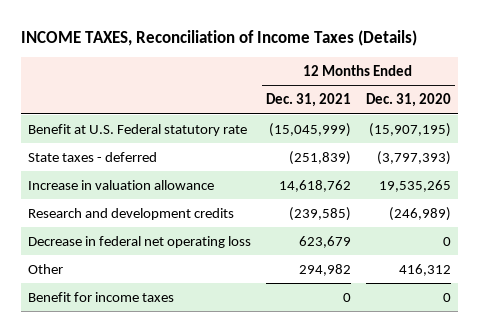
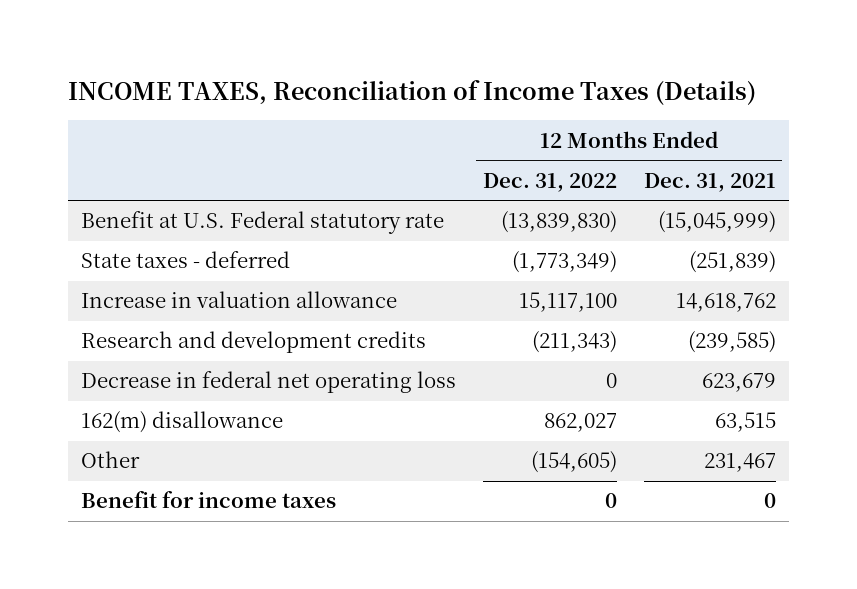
- | 12 Months Ended Dec. 31, 2021 | 12 Months Ended Dec. 31, 2020
+ | 12 Months Ended Dec. 31, 2022 | 12 Months Ended Dec. 31, 2021
- Other | 294,982 | 416,312
+ 162(m) disallowance | 862,027 | 63,515
+ Other | (154,605) | 231,467

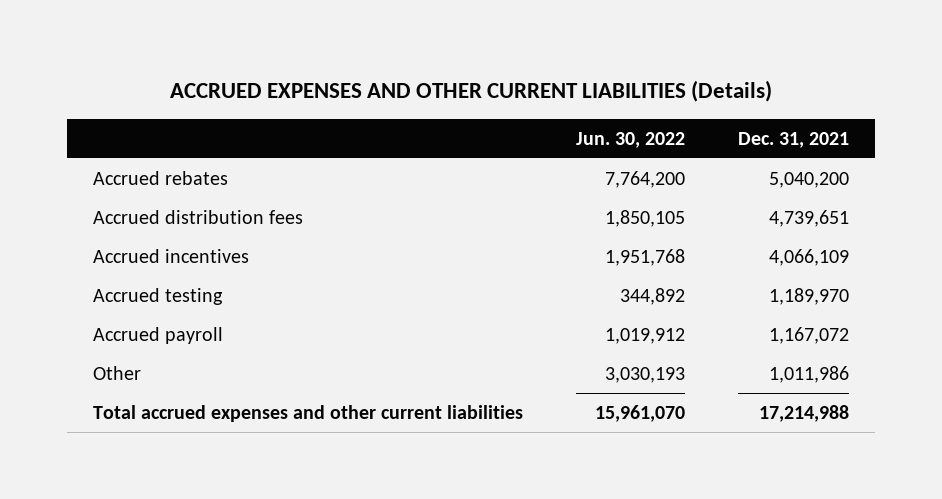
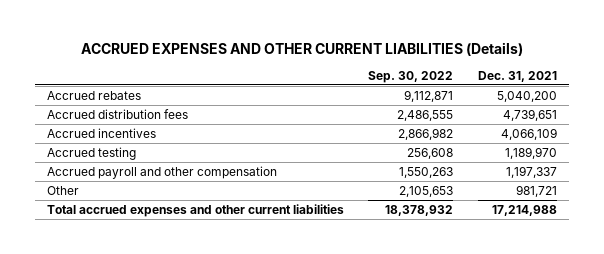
- | Jun. 30, 2022 | Dec. 31, 2021
+ | Sep. 30, 2022 | Dec. 31, 2021
- Accrued payroll | 1,019,912 | 1,167,072
- Other | 3,030,193 | 1,011,986
+ Accrued payroll and other compensation | 1,550,263 | 1,197,337
+ Other | 2,105,653 | 981,721

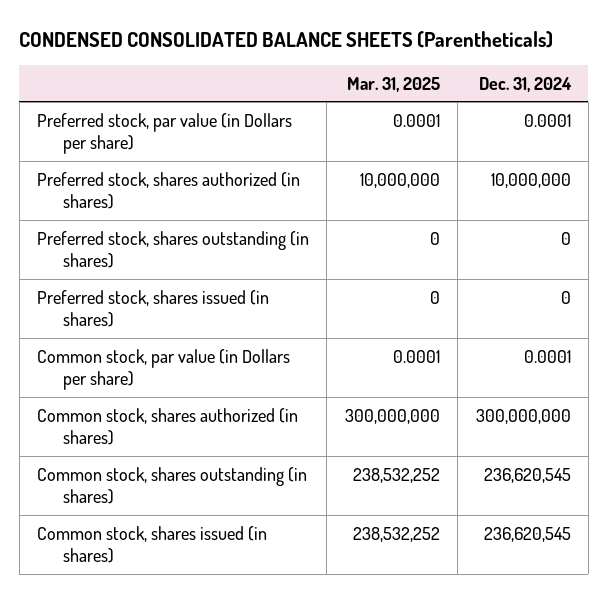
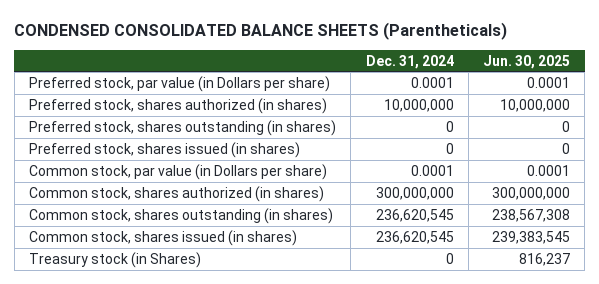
- | Mar. 31, 2025 | Dec. 31, 2024
+ | Dec. 31, 2024 | Jun. 30, 2025
+ Treasury stock (in Shares) | 0 | 816,237

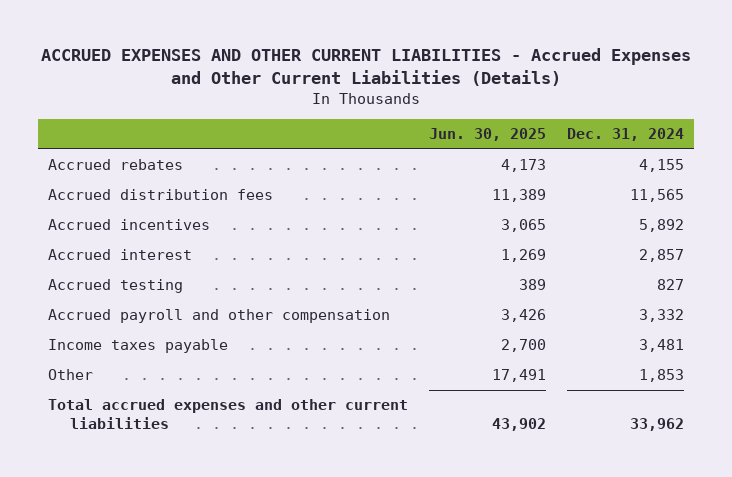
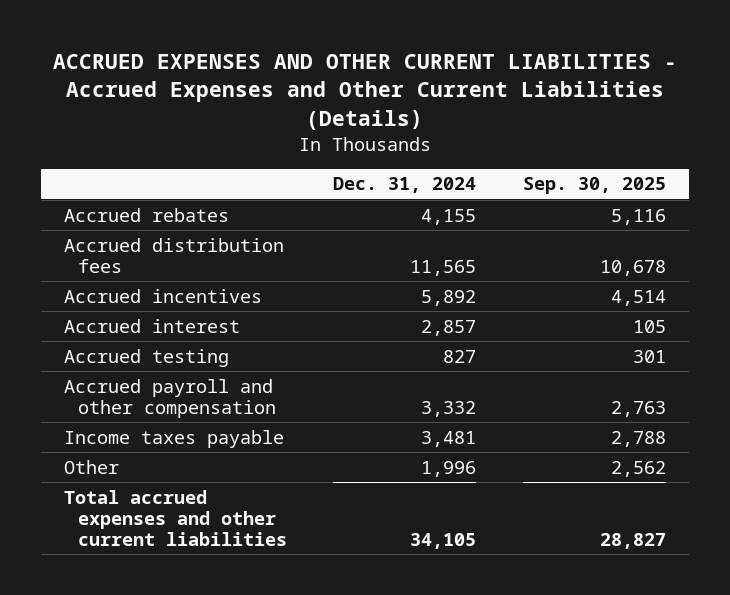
- | Jun. 30, 2025 | Dec. 31, 2024
+ | Dec. 31, 2024 | Sep. 30, 2025
- Other | 17,491 | 1,853
- Total accrued expenses and other current liabilities | 43,902 | 33,962
+ Other | 1,996 | 2,562
+ Total accrued expenses and other current liabilities | 34,105 | 28,827

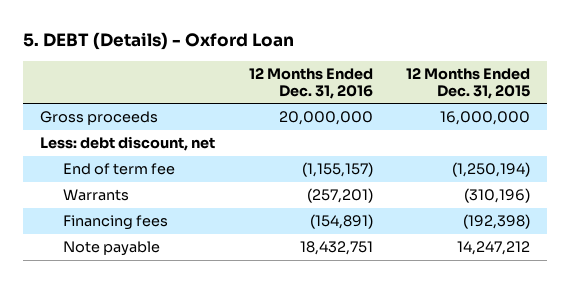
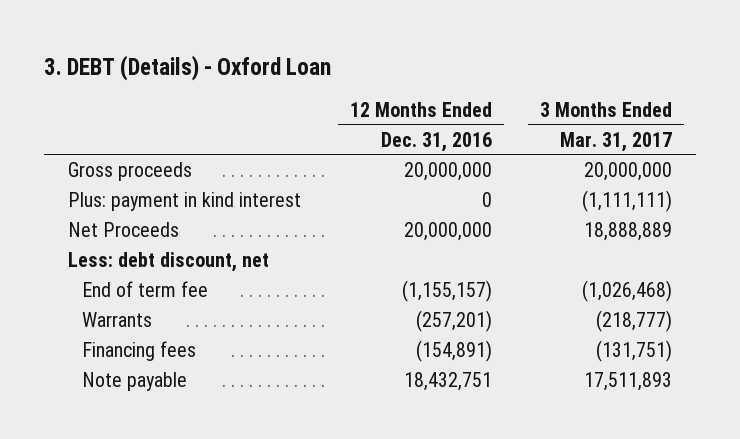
- 5. DEBT (Details) - Oxford Loan
+ 3. DEBT (Details) - Oxford Loan
- | 12 Months Ended Dec. 31, 2016 | 12 Months Ended Dec. 31, 2015
+ | 12 Months Ended Dec. 31, 2016 | 3 Months Ended Mar. 31, 2017
+ Plus: payment in kind interest | 0 | (1,111,111)
+ Net Proceeds | 20,000,000 | 18,888,889

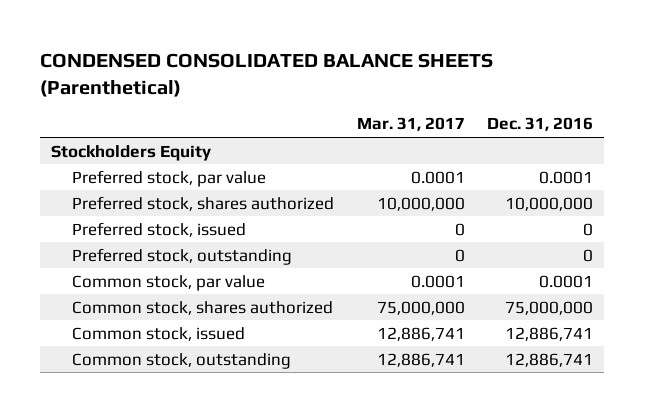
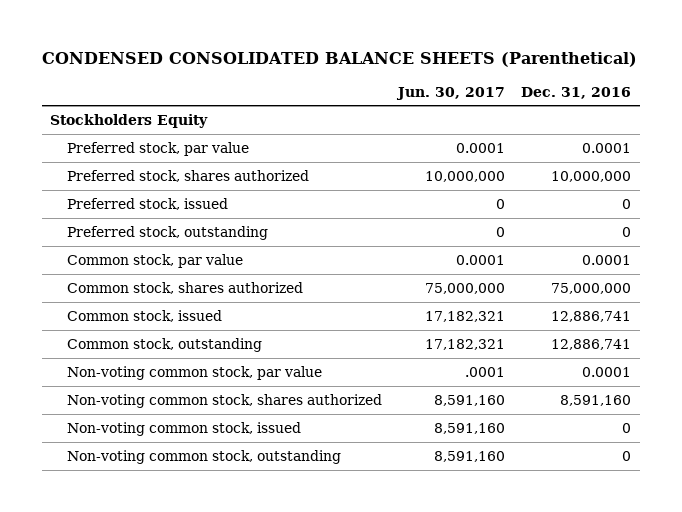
- | Mar. 31, 2017 | Dec. 31, 2016
+ | Jun. 30, 2017 | Dec. 31, 2016
+ Non-voting common stock, par value | .0001 | 0.0001
+ Non-voting common stock, shares authorized | 8,591,160 | 8,591,160
+ Non-voting common stock, issued | 8,591,160 | 0
+ Non-voting common stock, outstanding | 8,591,160 | 0

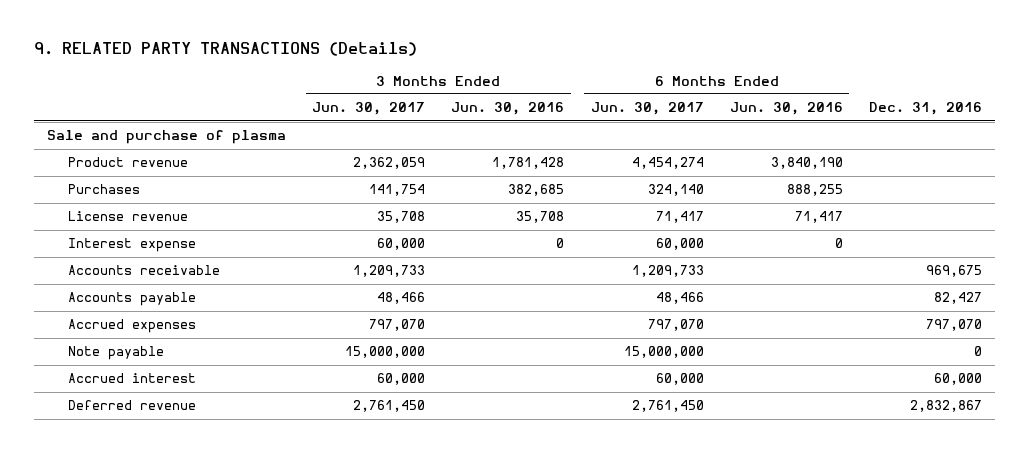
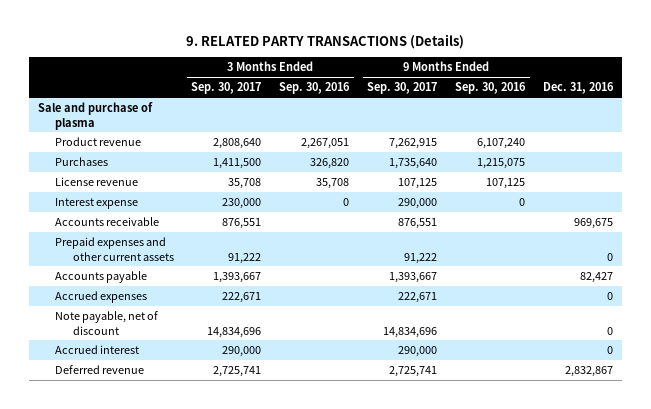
- | 3 Months Ended Jun. 30, 2017 | 3 Months Ended Jun. 30, 2016 | 6 Months Ended Jun. 30, 2017 | 6 Months Ended Jun. 30, 2016 | Dec. 31, 2016
+ | 3 Months Ended Sep. 30, 2017 | 3 Months Ended Sep. 30, 2016 | 9 Months Ended Sep. 30, 2017 | 9 Months Ended Sep. 30, 2016 | Dec. 31, 2016
+ Prepaid expenses and other current assets | 91,222 | | 91,222 | | 0
- Accrued expenses | 797,070 | | 797,070 | | 797,070
- Note payable | 15,000,000 | | 15,000,000 | | 0
- Accrued interest | 60,000 | | 60,000 | | 60,000
+ Accrued expenses | 222,671 | | 222,671 | | 0
+ Note payable, net of discount | 14,834,696 | | 14,834,696 | | 0
+ Accrued interest | 290,000 | | 290,000 | | 0

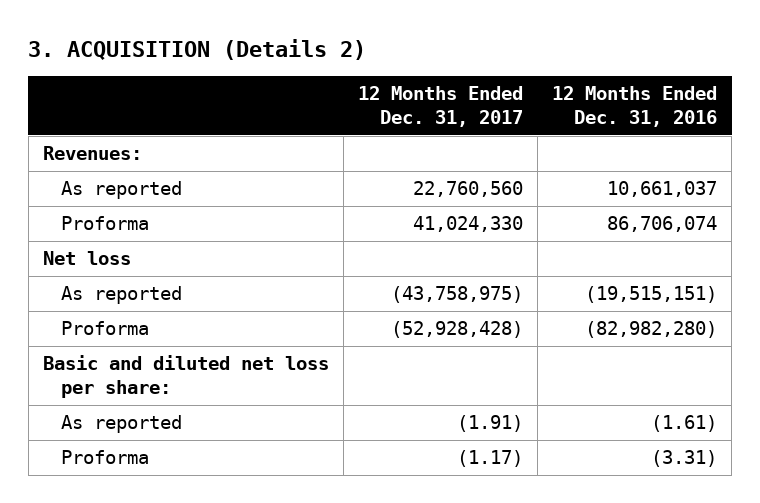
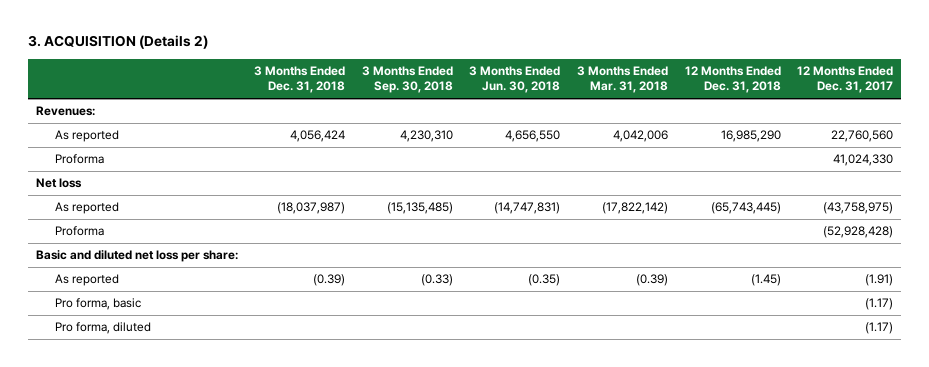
- | 12 Months Ended Dec. 31, 2017 | 12 Months Ended Dec. 31, 2016
+ | 3 Months Ended Dec. 31, 2018 | 3 Months Ended Sep. 30, 2018 | 3 Months Ended Jun. 30, 2018 | 3 Months Ended Mar. 31, 2018 | 12 Months Ended Dec. 31, 2018 | 12 Months Ended Dec. 31, 2017
- Proforma | (1.17) | (3.31)
+ Pro forma, basic | | | | | | (1.17)
+ Pro forma, diluted | | | | | | (1.17)

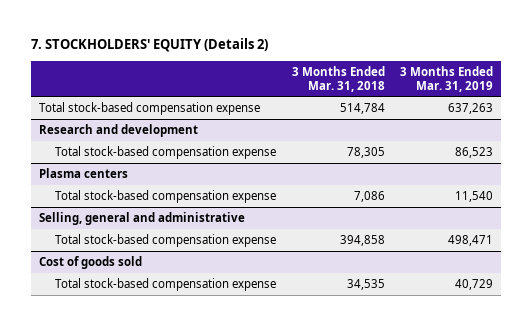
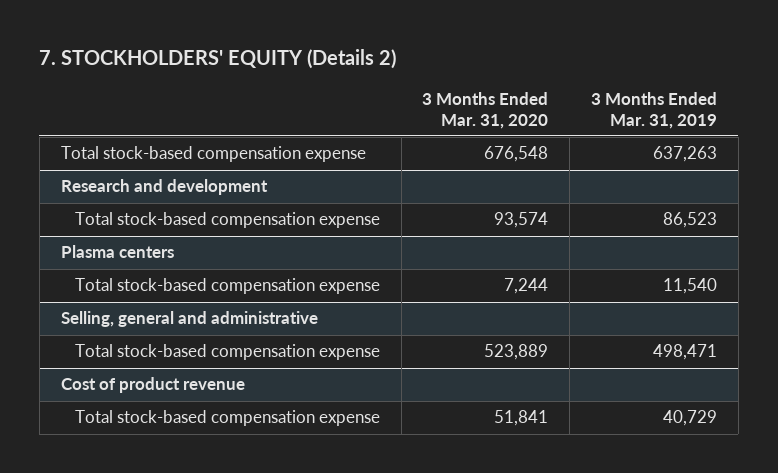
- | 3 Months Ended Mar. 31, 2018 | 3 Months Ended Mar. 31, 2019
+ | 3 Months Ended Mar. 31, 2020 | 3 Months Ended Mar. 31, 2019
- Cost of goods sold
+ Cost of product revenue

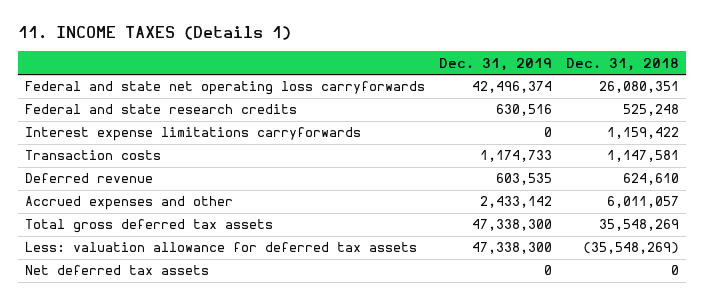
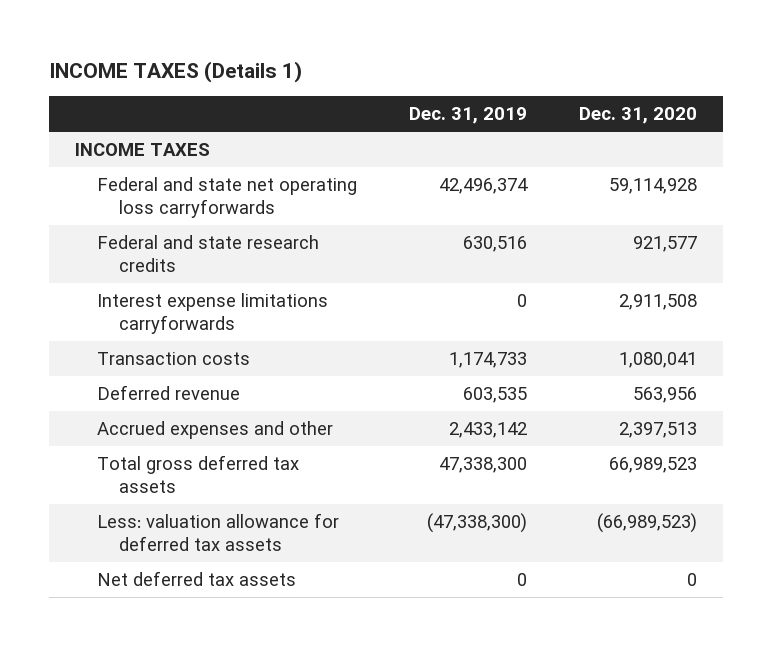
- 11. INCOME TAXES (Details 1)
+ INCOME TAXES (Details 1)
- | Dec. 31, 2019 | Dec. 31, 2018
+ | Dec. 31, 2019 | Dec. 31, 2020
+ INCOME TAXES
- Less: valuation allowance for deferred tax assets | 47,338,300 | (35,548,269)
+ Less: valuation allowance for deferred tax assets | (47,338,300) | (66,989,523)

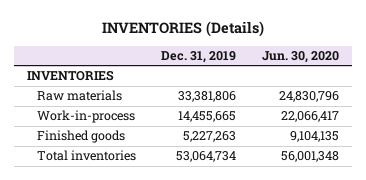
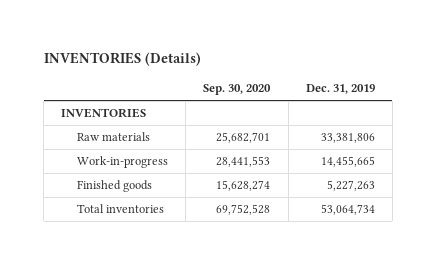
- | Dec. 31, 2019 | Jun. 30, 2020
+ | Sep. 30, 2020 | Dec. 31, 2019
- Work-in-process | 14,455,665 | 22,066,417
+ Work-in-progress | 28,441,553 | 14,455,665

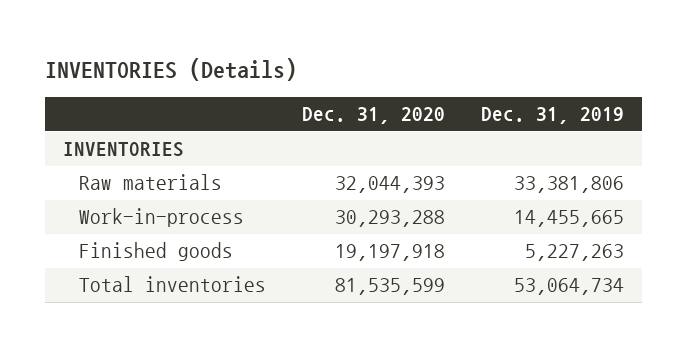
- | Sep. 30, 2020 | Dec. 31, 2019
+ | Dec. 31, 2020 | Dec. 31, 2019
- Work-in-progress | 28,441,553 | 14,455,665
+ Work-in-process | 30,293,288 | 14,455,665

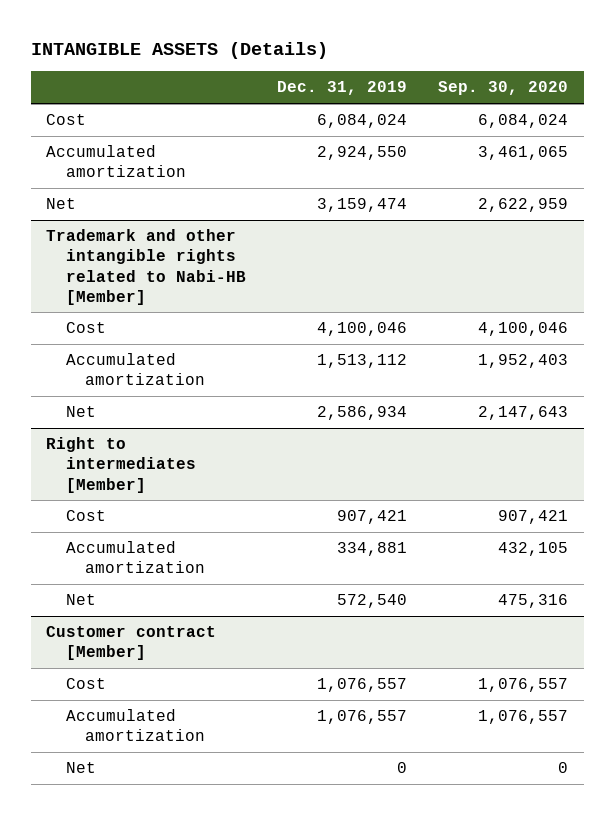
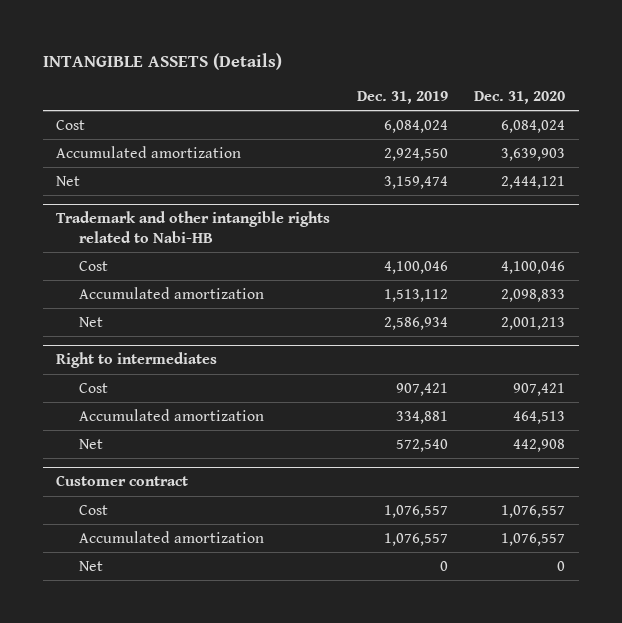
- | Dec. 31, 2019 | Sep. 30, 2020
+ | Dec. 31, 2019 | Dec. 31, 2020
- Trademark and other intangible rights related to Nabi-HB [Member]
+ Trademark and other intangible rights related to Nabi-HB
- Right to intermediates [Member]
+ Right to intermediates
- Customer contract [Member]
+ Customer contract

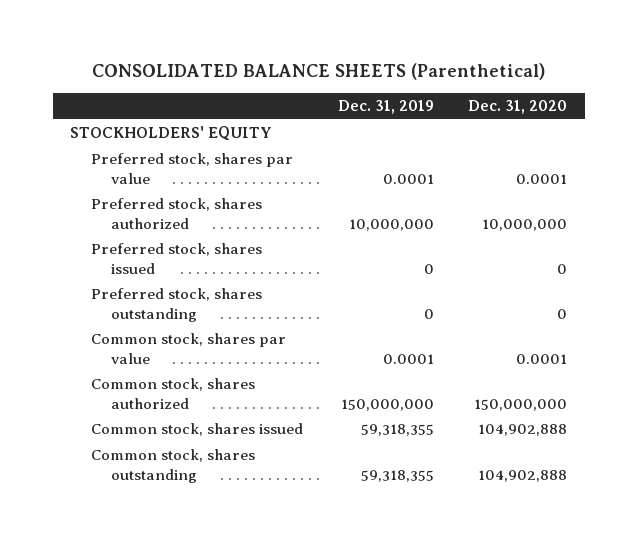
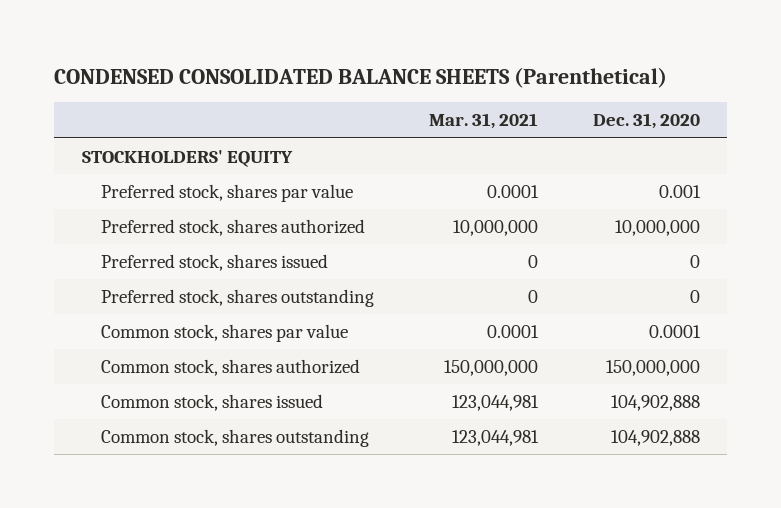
- CONSOLIDATED BALANCE SHEETS (Parenthetical)
+ CONDENSED CONSOLIDATED BALANCE SHEETS (Parenthetical)
- | Dec. 31, 2019 | Dec. 31, 2020
+ | Mar. 31, 2021 | Dec. 31, 2020
- Preferred stock, shares par value | 0.0001 | 0.0001
+ Preferred stock, shares par value | 0.0001 | 0.001

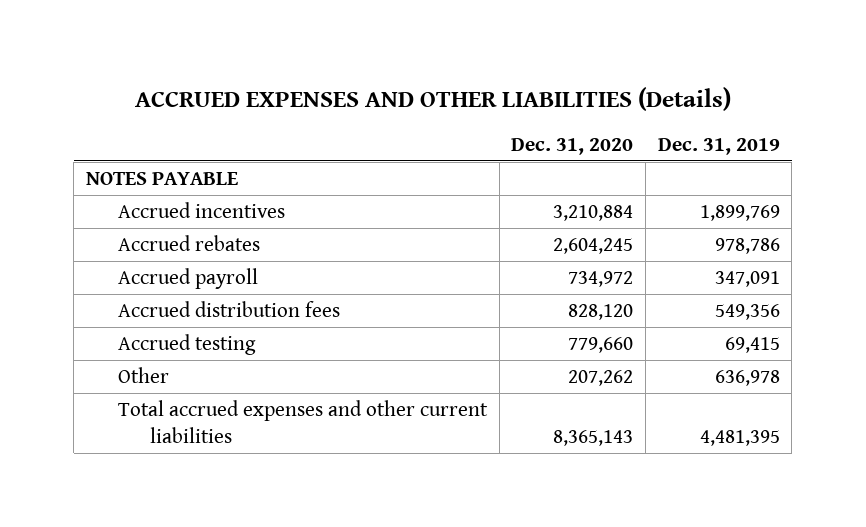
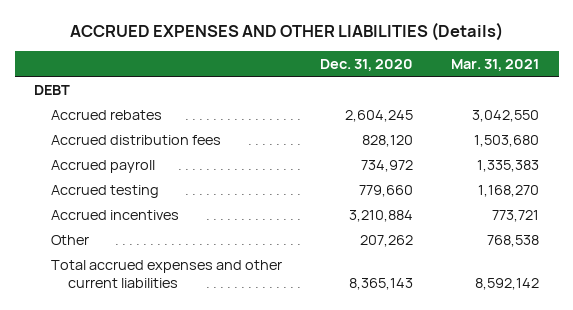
- | Dec. 31, 2020 | Dec. 31, 2019
+ | Dec. 31, 2020 | Mar. 31, 2021
- NOTES PAYABLE
+ DEBT
moved down: Accrued payroll | 734,972 | 1,335,383
moved down: Accrued incentives | 3,210,884 | 773,721

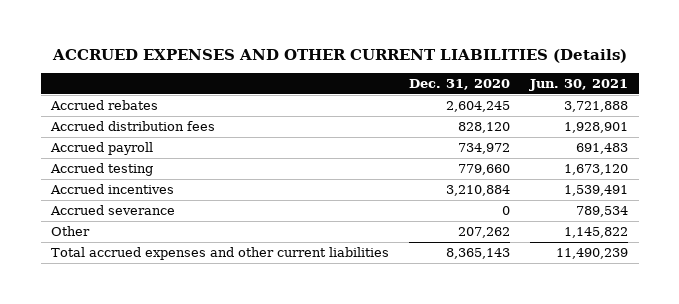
- ACCRUED EXPENSES AND OTHER LIABILITIES (Details)
+ ACCRUED EXPENSES AND OTHER CURRENT LIABILITIES (Details)
- | Dec. 31, 2020 | Mar. 31, 2021
+ | Dec. 31, 2020 | Jun. 30, 2021
- DEBT
+ Accrued severance | 0 | 789,534

